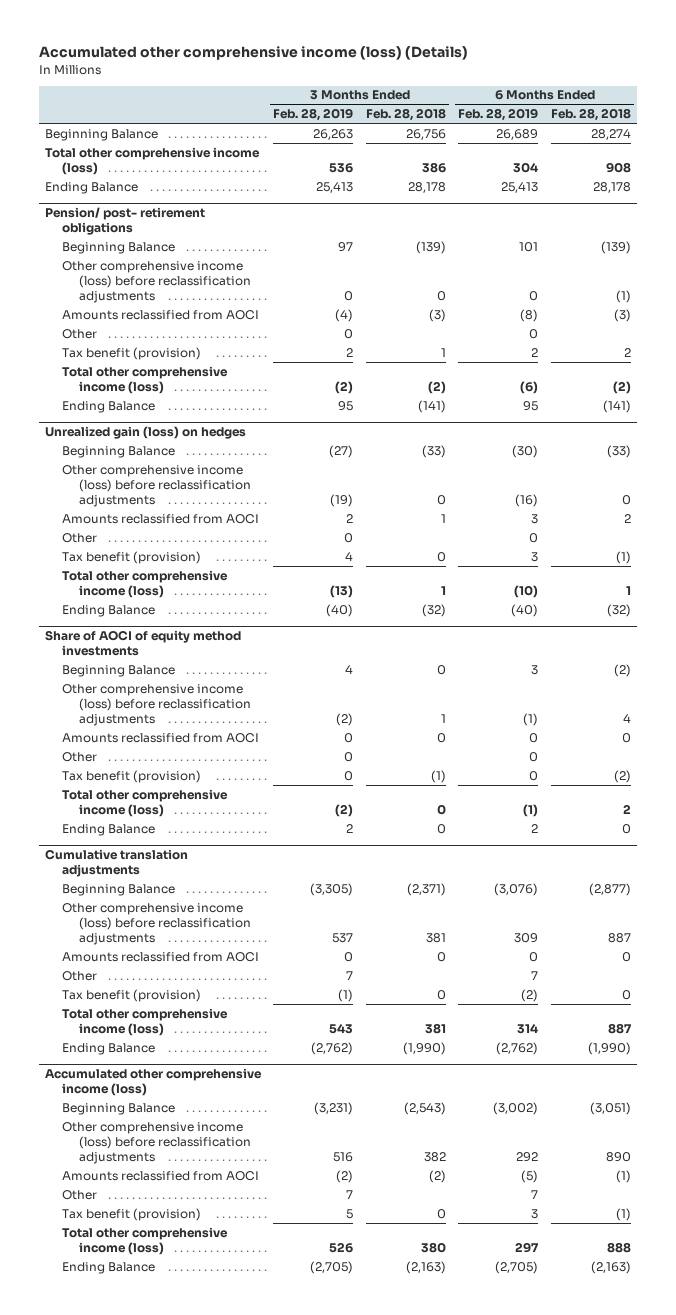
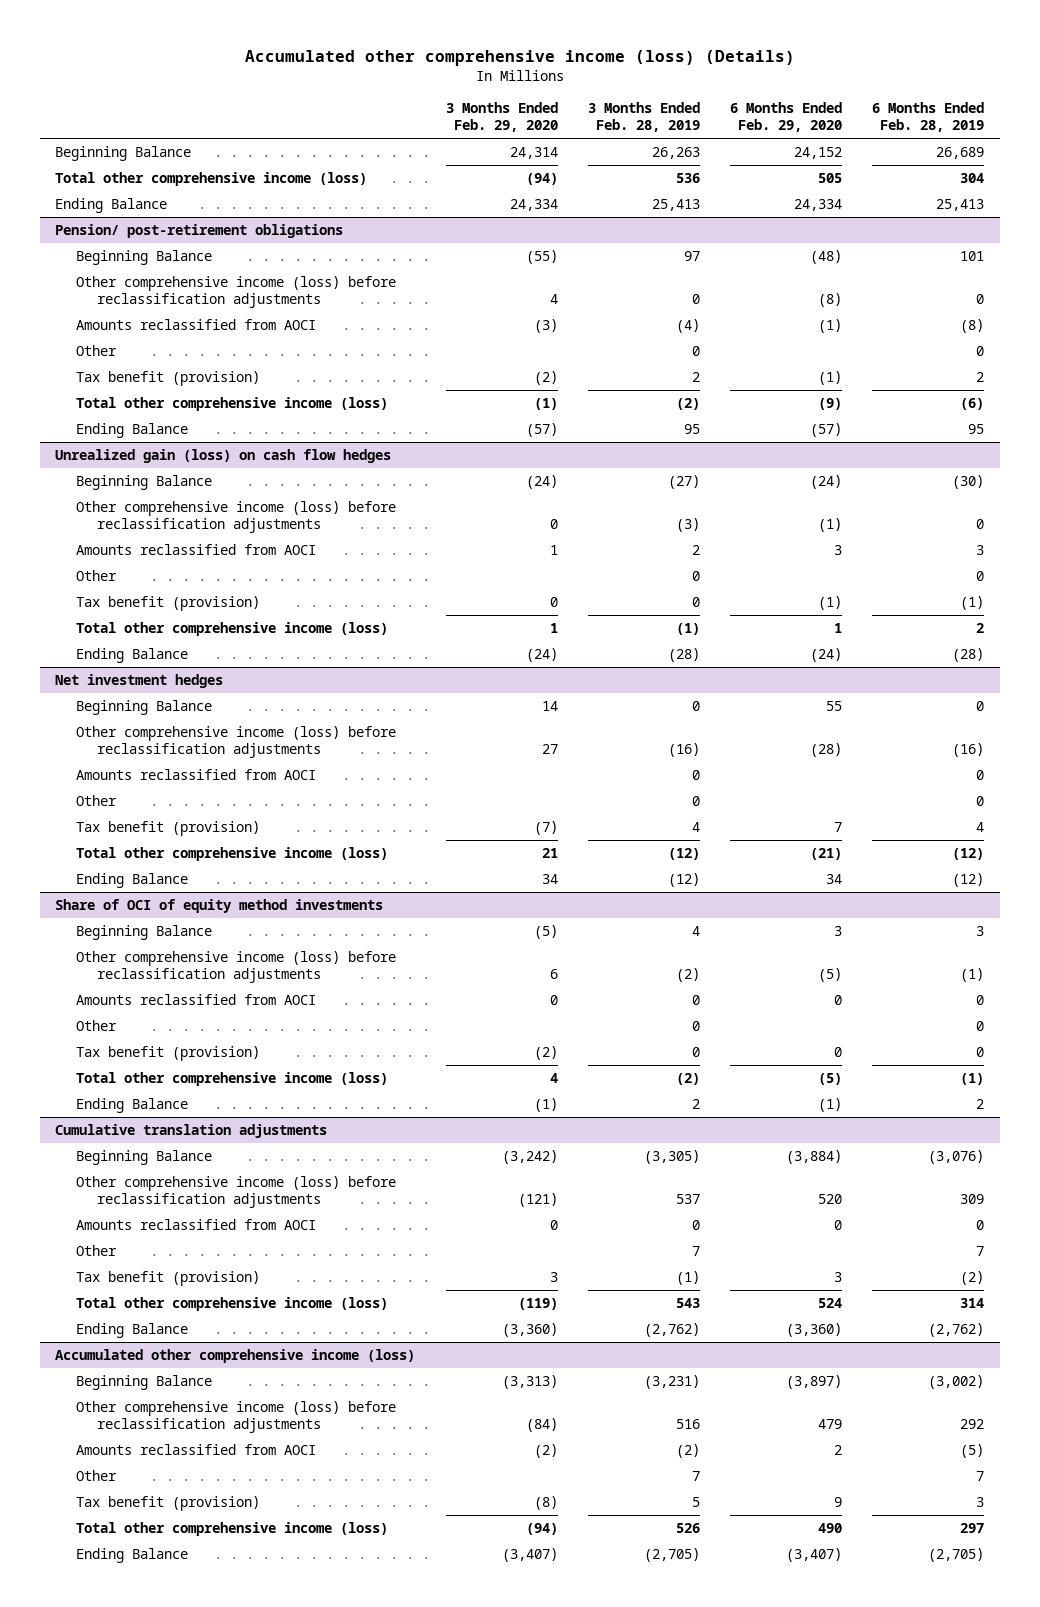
- | 3 Months Ended Feb. 28, 2019 | 3 Months Ended Feb. 28, 2018 | 6 Months Ended Feb. 28, 2019 | 6 Months Ended Feb. 28, 2018
+ | 3 Months Ended Feb. 29, 2020 | 3 Months Ended Feb. 28, 2019 | 6 Months Ended Feb. 29, 2020 | 6 Months Ended Feb. 28, 2019
- Pension/ post- retirement obligations
+ Pension/ post-retirement obligations
- Unrealized gain (loss) on hedges
+ Unrealized gain (loss) on cash flow hedges
- Other comprehensive income (loss) before reclassification adjustments | (19) | 0 | (16) | 0
+ Other comprehensive income (loss) before reclassification adjustments | 0 | (3) | (1) | 0
- Tax benefit (provision) | 4 | 0 | 3 | (1)
- Total other comprehensive income (loss) | (13) | 1 | (10) | 1
- Ending Balance | (40) | (32) | (40) | (32)
- Share of AOCI of equity method investments
+ Tax benefit (provision) | 0 | 0 | (1) | (1)
+ Total other comprehensive income (loss) | 1 | (1) | 1 | 2
+ Ending Balance | (24) | (28) | (24) | (28)
+ Net investment hedges
+ Beginning Balance | 14 | 0 | 55 | 0
+ Other comprehensive income (loss) before reclassification adjustments | 27 | (16) | (28) | (16)
+ Amounts reclassified from AOCI | | 0 | | 0
+ Other | | 0 | | 0
+ Tax benefit (provision) | (7) | 4 | 7 | 4
+ Total other comprehensive income (loss) | 21 | (12) | (21) | (12)
+ Ending Balance | 34 | (12) | 34 | (12)
+ Share of OCI of equity method investments

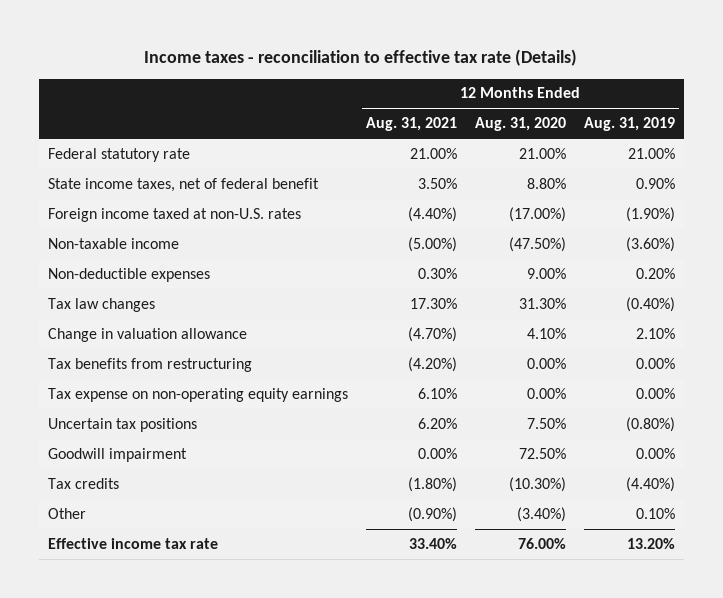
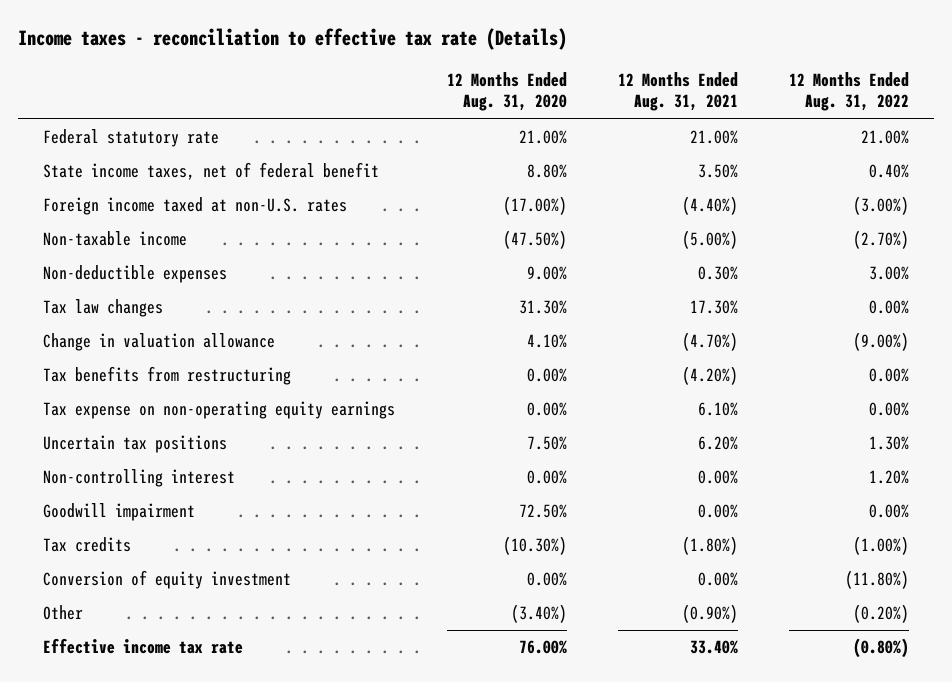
- | 12 Months Ended Aug. 31, 2021 | 12 Months Ended Aug. 31, 2020 | 12 Months Ended Aug. 31, 2019
+ | 12 Months Ended Aug. 31, 2020 | 12 Months Ended Aug. 31, 2021 | 12 Months Ended Aug. 31, 2022
+ Non-controlling interest | 0.00% | 0.00% | 1.20%
+ Conversion of equity investment | 0.00% | 0.00% | (11.80%)

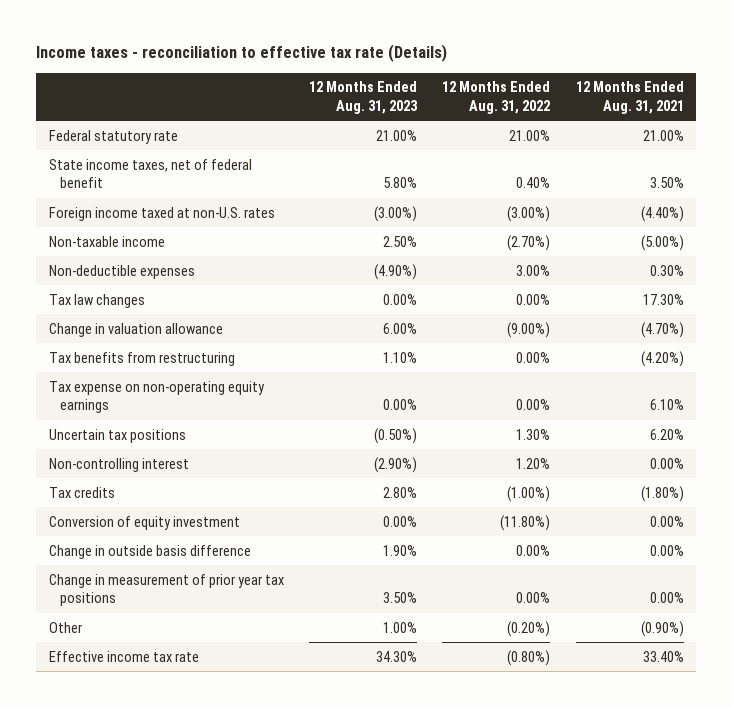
- | 12 Months Ended Aug. 31, 2020 | 12 Months Ended Aug. 31, 2021 | 12 Months Ended Aug. 31, 2022
+ | 12 Months Ended Aug. 31, 2023 | 12 Months Ended Aug. 31, 2022 | 12 Months Ended Aug. 31, 2021
- Goodwill impairment | 72.50% | 0.00% | 0.00%
+ Change in outside basis difference | 1.90% | 0.00% | 0.00%
+ Change in measurement of prior year tax positions | 3.50% | 0.00% | 0.00%

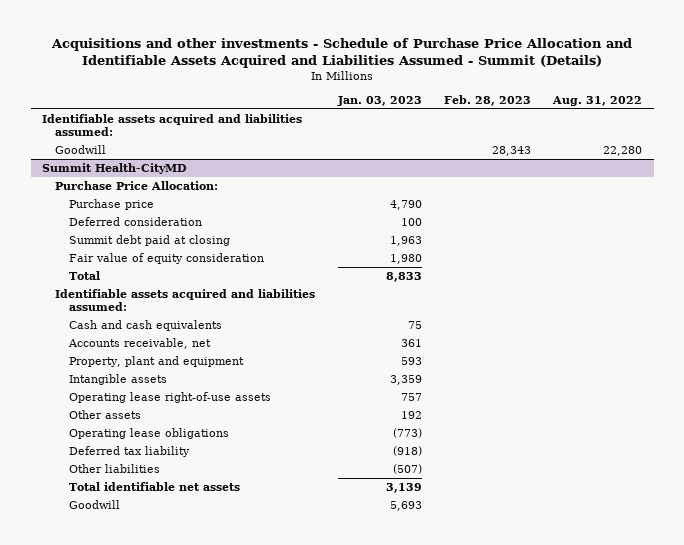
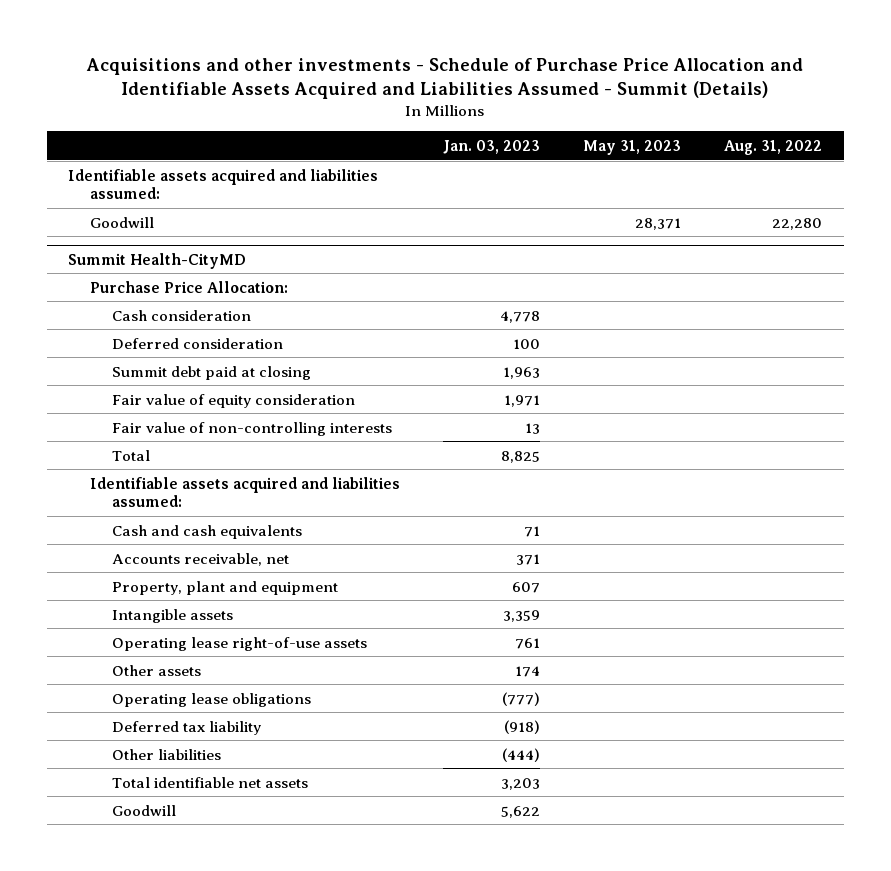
- | Jan. 03, 2023 | Feb. 28, 2023 | Aug. 31, 2022
+ | Jan. 03, 2023 | May 31, 2023 | Aug. 31, 2022
@ Summit Health-CityMD
- Purchase price | 4,790 | |
+ Cash consideration | 4,778 | |
- Fair value of equity consideration | 1,980 | |
- Total | 8,833 | |
+ Fair value of equity consideration | 1,971 | |
+ Fair value of non-controlling interests | 13 | |
+ Total | 8,825 | |
- Cash and cash equivalents | 75 | |
- Accounts receivable, net | 361 | |
- Property, plant and equipment | 593 | |
+ Cash and cash equivalents | 71 | |
+ Accounts receivable, net | 371 | |
+ Property, plant and equipment | 607 | |
- Operating lease right-of-use assets | 757 | |
- Other assets | 192 | |
- Operating lease obligations | (773) | |
+ Operating lease right-of-use assets | 761 | |
+ Other assets | 174 | |
+ Operating lease obligations | (777) | |
- Other liabilities | (507) | |
- Total identifiable net assets | 3,139 | |
- Goodwill | 5,693 | |
+ Other liabilities | (444) | |
+ Total identifiable net assets | 3,203 | |
+ Goodwill | 5,622 | |

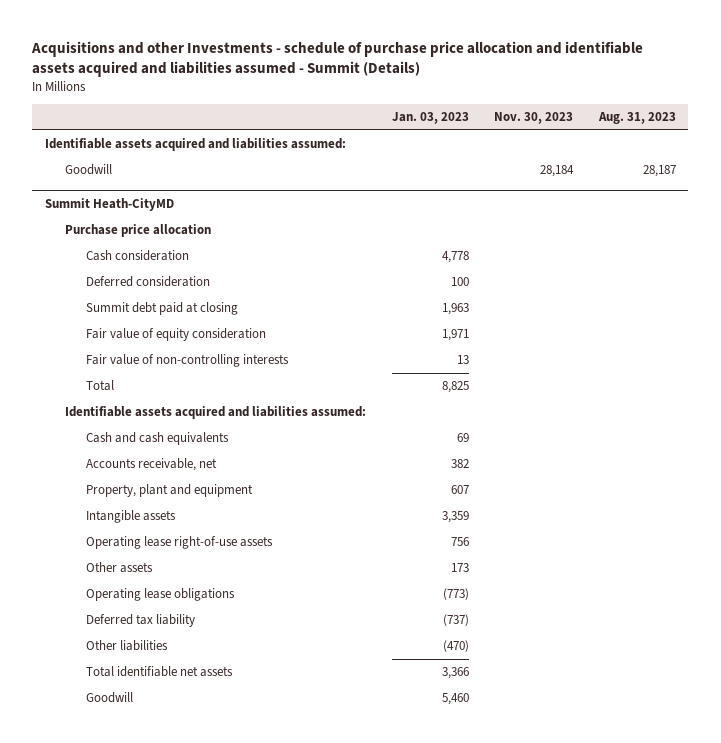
- Acquisitions and other investments - Schedule of Purchase Price Allocation and Identifiable Assets Acquired and Liabilities Assumed - Summit (Details)
+ Acquisitions and other Investments - schedule of purchase price allocation and identifiable assets acquired and liabilities assumed - Summit (Details)
- | Jan. 03, 2023 | May 31, 2023 | Aug. 31, 2022
+ | Jan. 03, 2023 | Nov. 30, 2023 | Aug. 31, 2023
- Summit Health-CityMD
- Purchase Price Allocation:
+ Summit Heath-CityMD
+ Purchase price allocation
- Cash and cash equivalents | 71 | |
- Accounts receivable, net | 371 | |
+ Cash and cash equivalents | 69 | |
+ Accounts receivable, net | 382 | |
- Operating lease right-of-use assets | 761 | |
- Other assets | 174 | |
- Operating lease obligations | (777) | |
- Deferred tax liability | (918) | |
- Other liabilities | (444) | |
- Total identifiable net assets | 3,203 | |
- Goodwill | 5,622 | |
+ Operating lease right-of-use assets | 756 | |
+ Other assets | 173 | |
+ Operating lease obligations | (773) | |
+ Deferred tax liability | (737) | |
+ Other liabilities | (470) | |
+ Total identifiable net assets | 3,366 | |
+ Goodwill | 5,460 | |

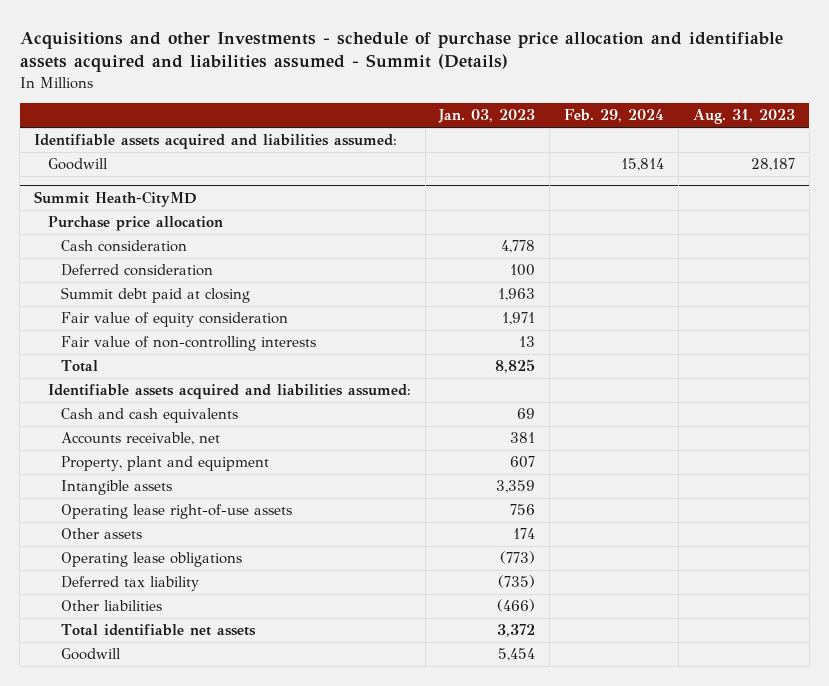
- | Jan. 03, 2023 | Nov. 30, 2023 | Aug. 31, 2023
+ | Jan. 03, 2023 | Feb. 29, 2024 | Aug. 31, 2023
@ Summit Heath-CityMD
- Accounts receivable, net | 382 | |
+ Accounts receivable, net | 381 | |
- Other assets | 173 | |
+ Other assets | 174 | |
- Deferred tax liability | (737) | |
- Other liabilities | (470) | |
- Total identifiable net assets | 3,366 | |
- Goodwill | 5,460 | |
+ Deferred tax liability | (735) | |
+ Other liabilities | (466) | |
+ Total identifiable net assets | 3,372 | |
+ Goodwill | 5,454 | |

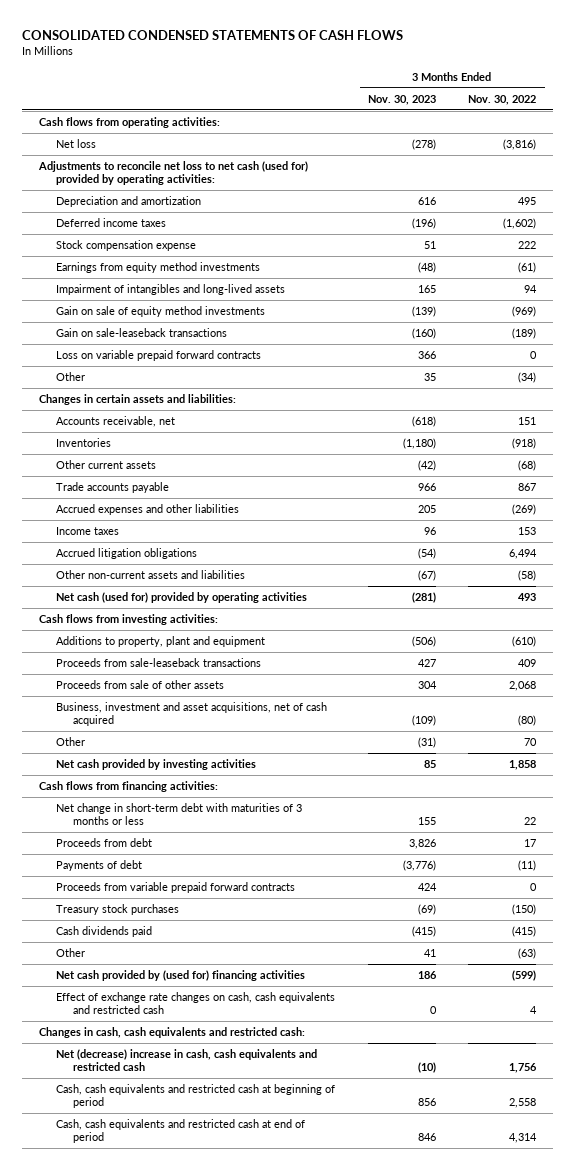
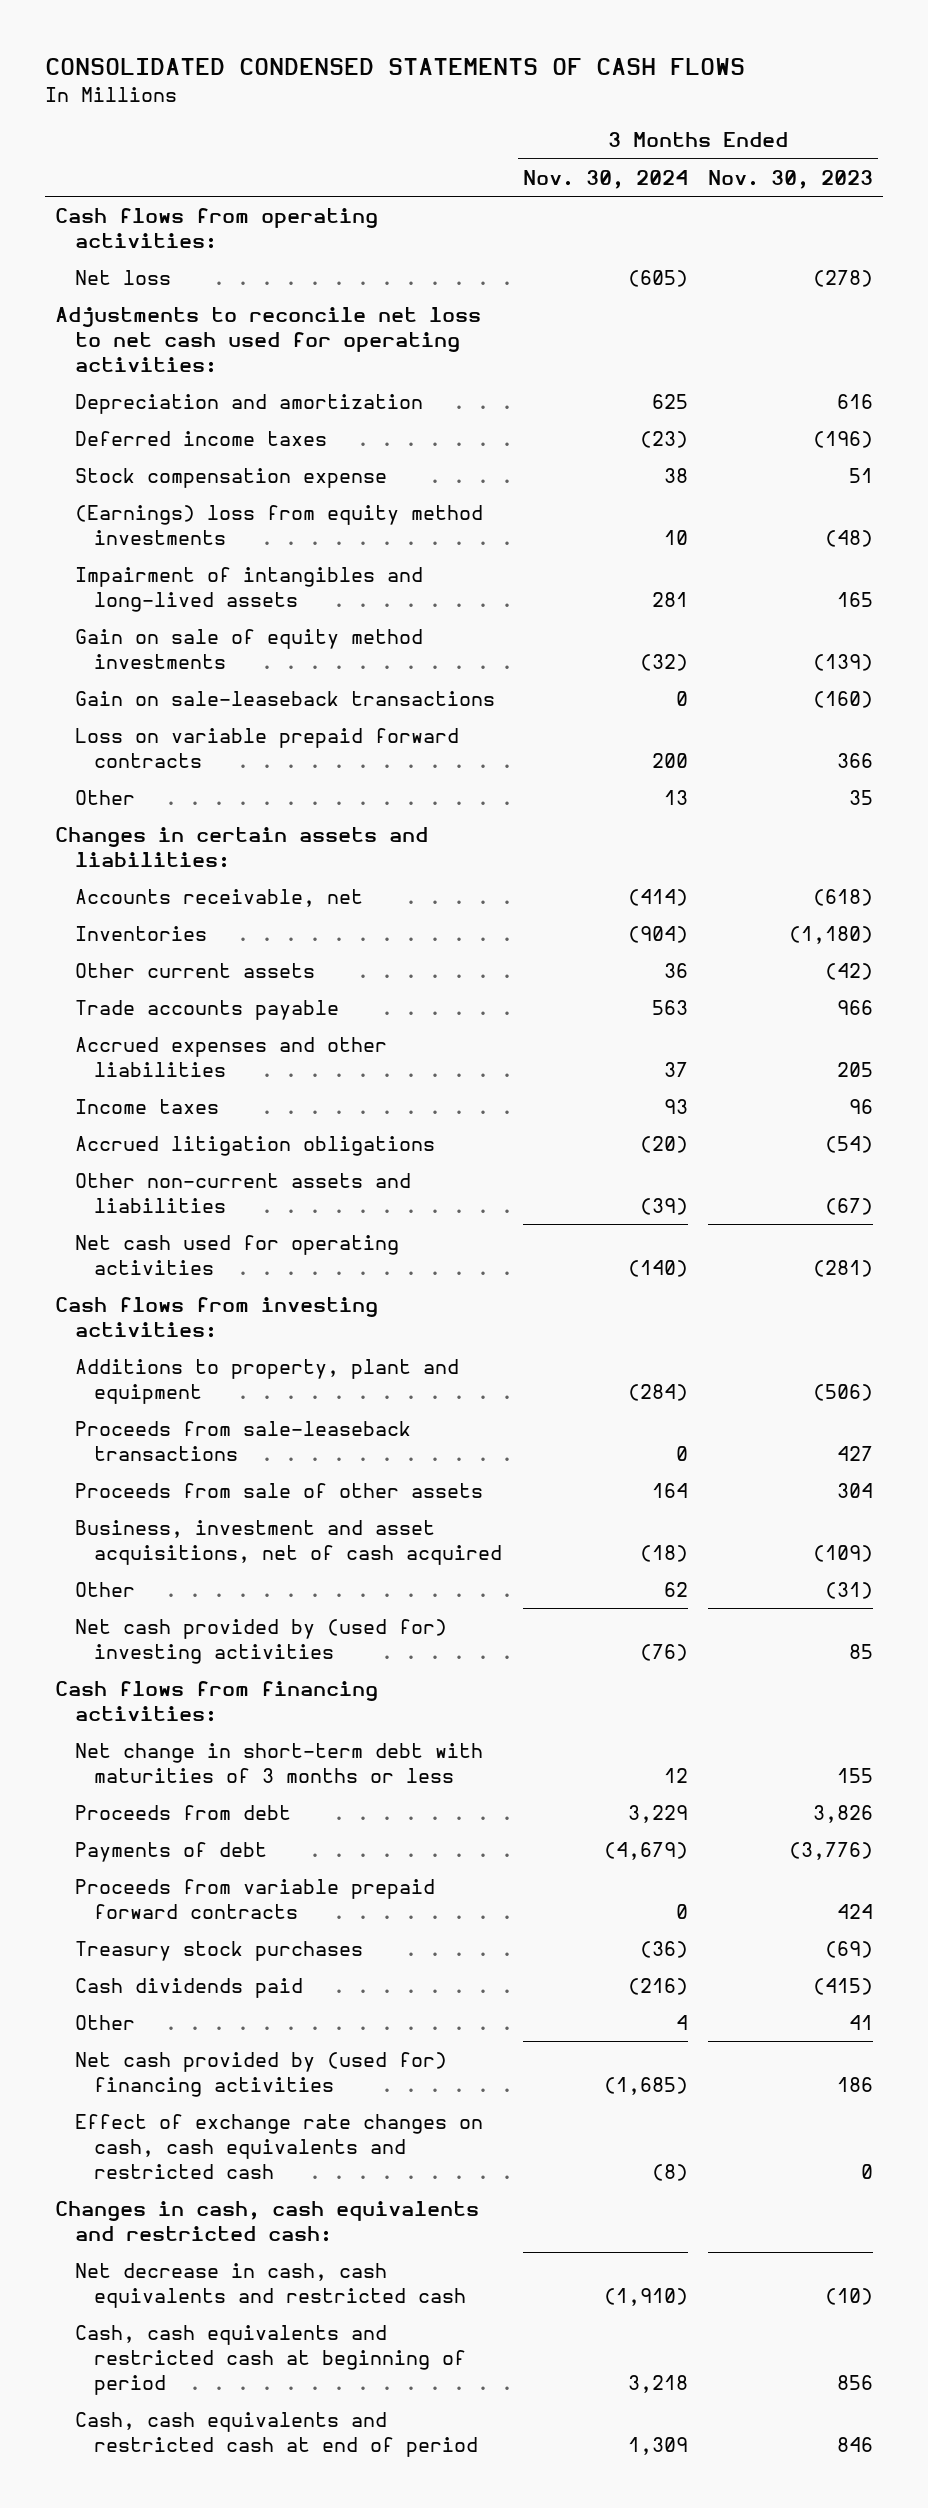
- | 3 Months Ended Nov. 30, 2023 | 3 Months Ended Nov. 30, 2022
+ | 3 Months Ended Nov. 30, 2024 | 3 Months Ended Nov. 30, 2023
- Adjustments to reconcile net loss to net cash (used for) provided by operating activities:
+ Adjustments to reconcile net loss to net cash used for operating activities:
- Earnings from equity method investments | (48) | (61)
+ (Earnings) loss from equity method investments | 10 | (48)
- Net cash (used for) provided by operating activities | (281) | 493
+ Net cash used for operating activities | (140) | (281)
- Net cash provided by investing activities | 85 | 1,858
+ Net cash provided by (used for) investing activities | (76) | 85
- Net (decrease) increase in cash, cash equivalents and restricted cash | (10) | 1,756
+ Net decrease in cash, cash equivalents and restricted cash | (1,910) | (10)

